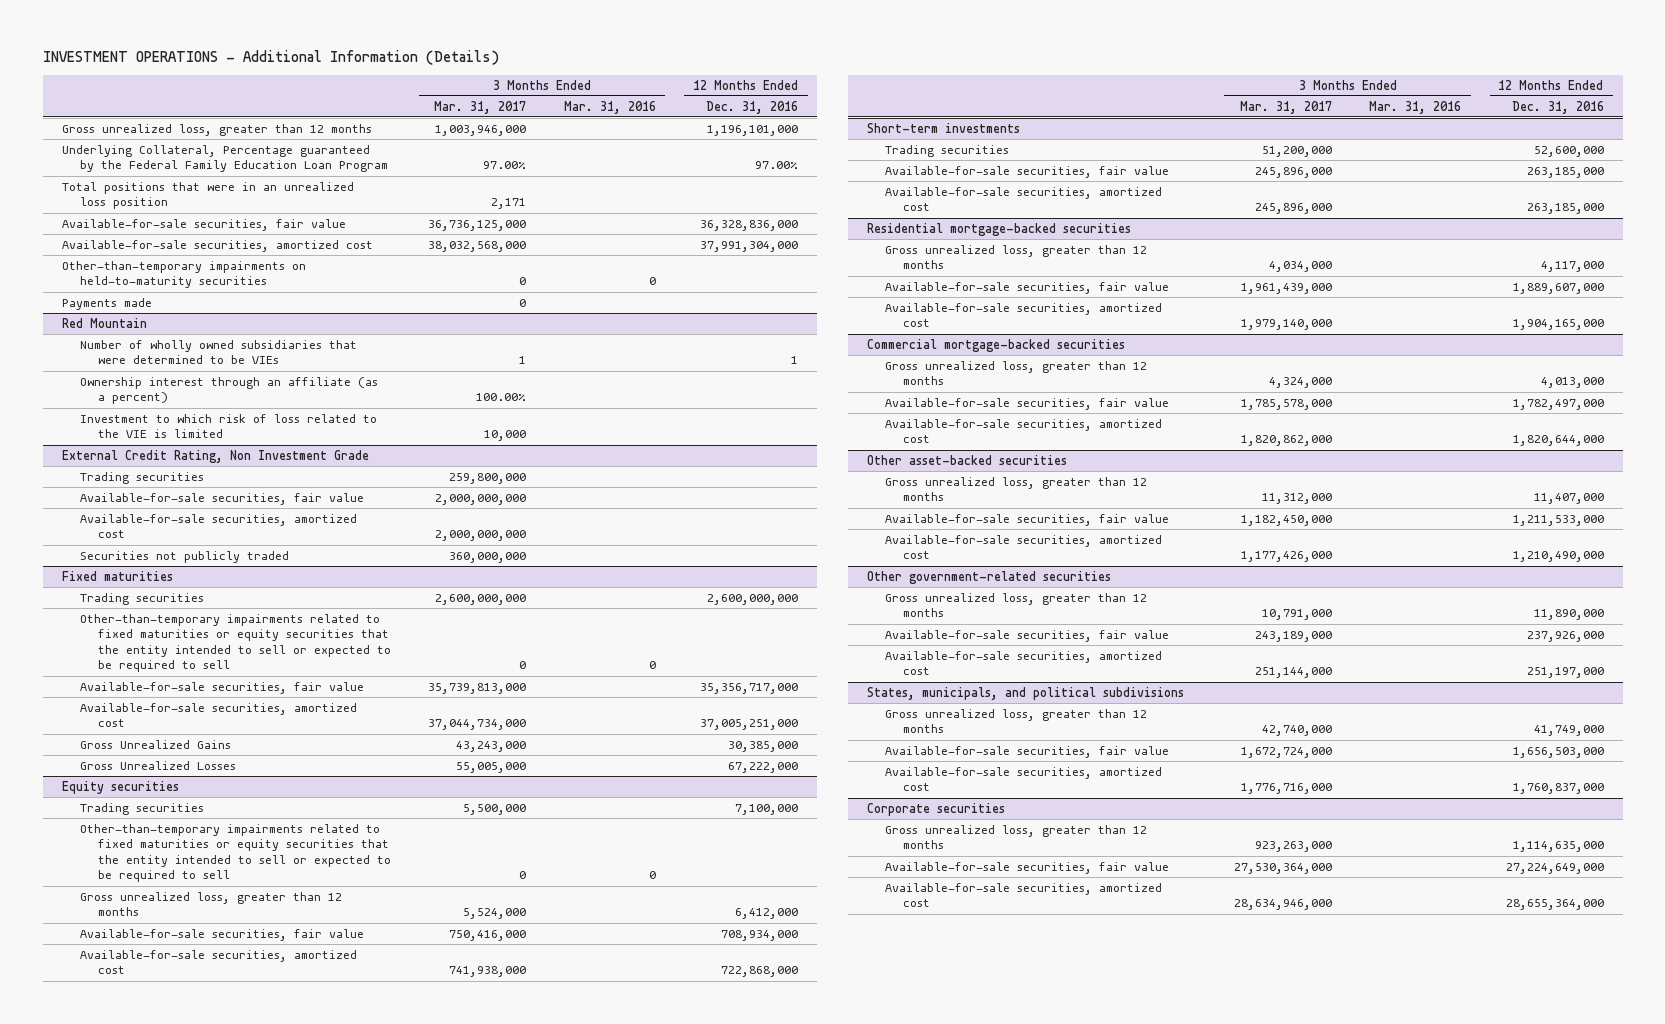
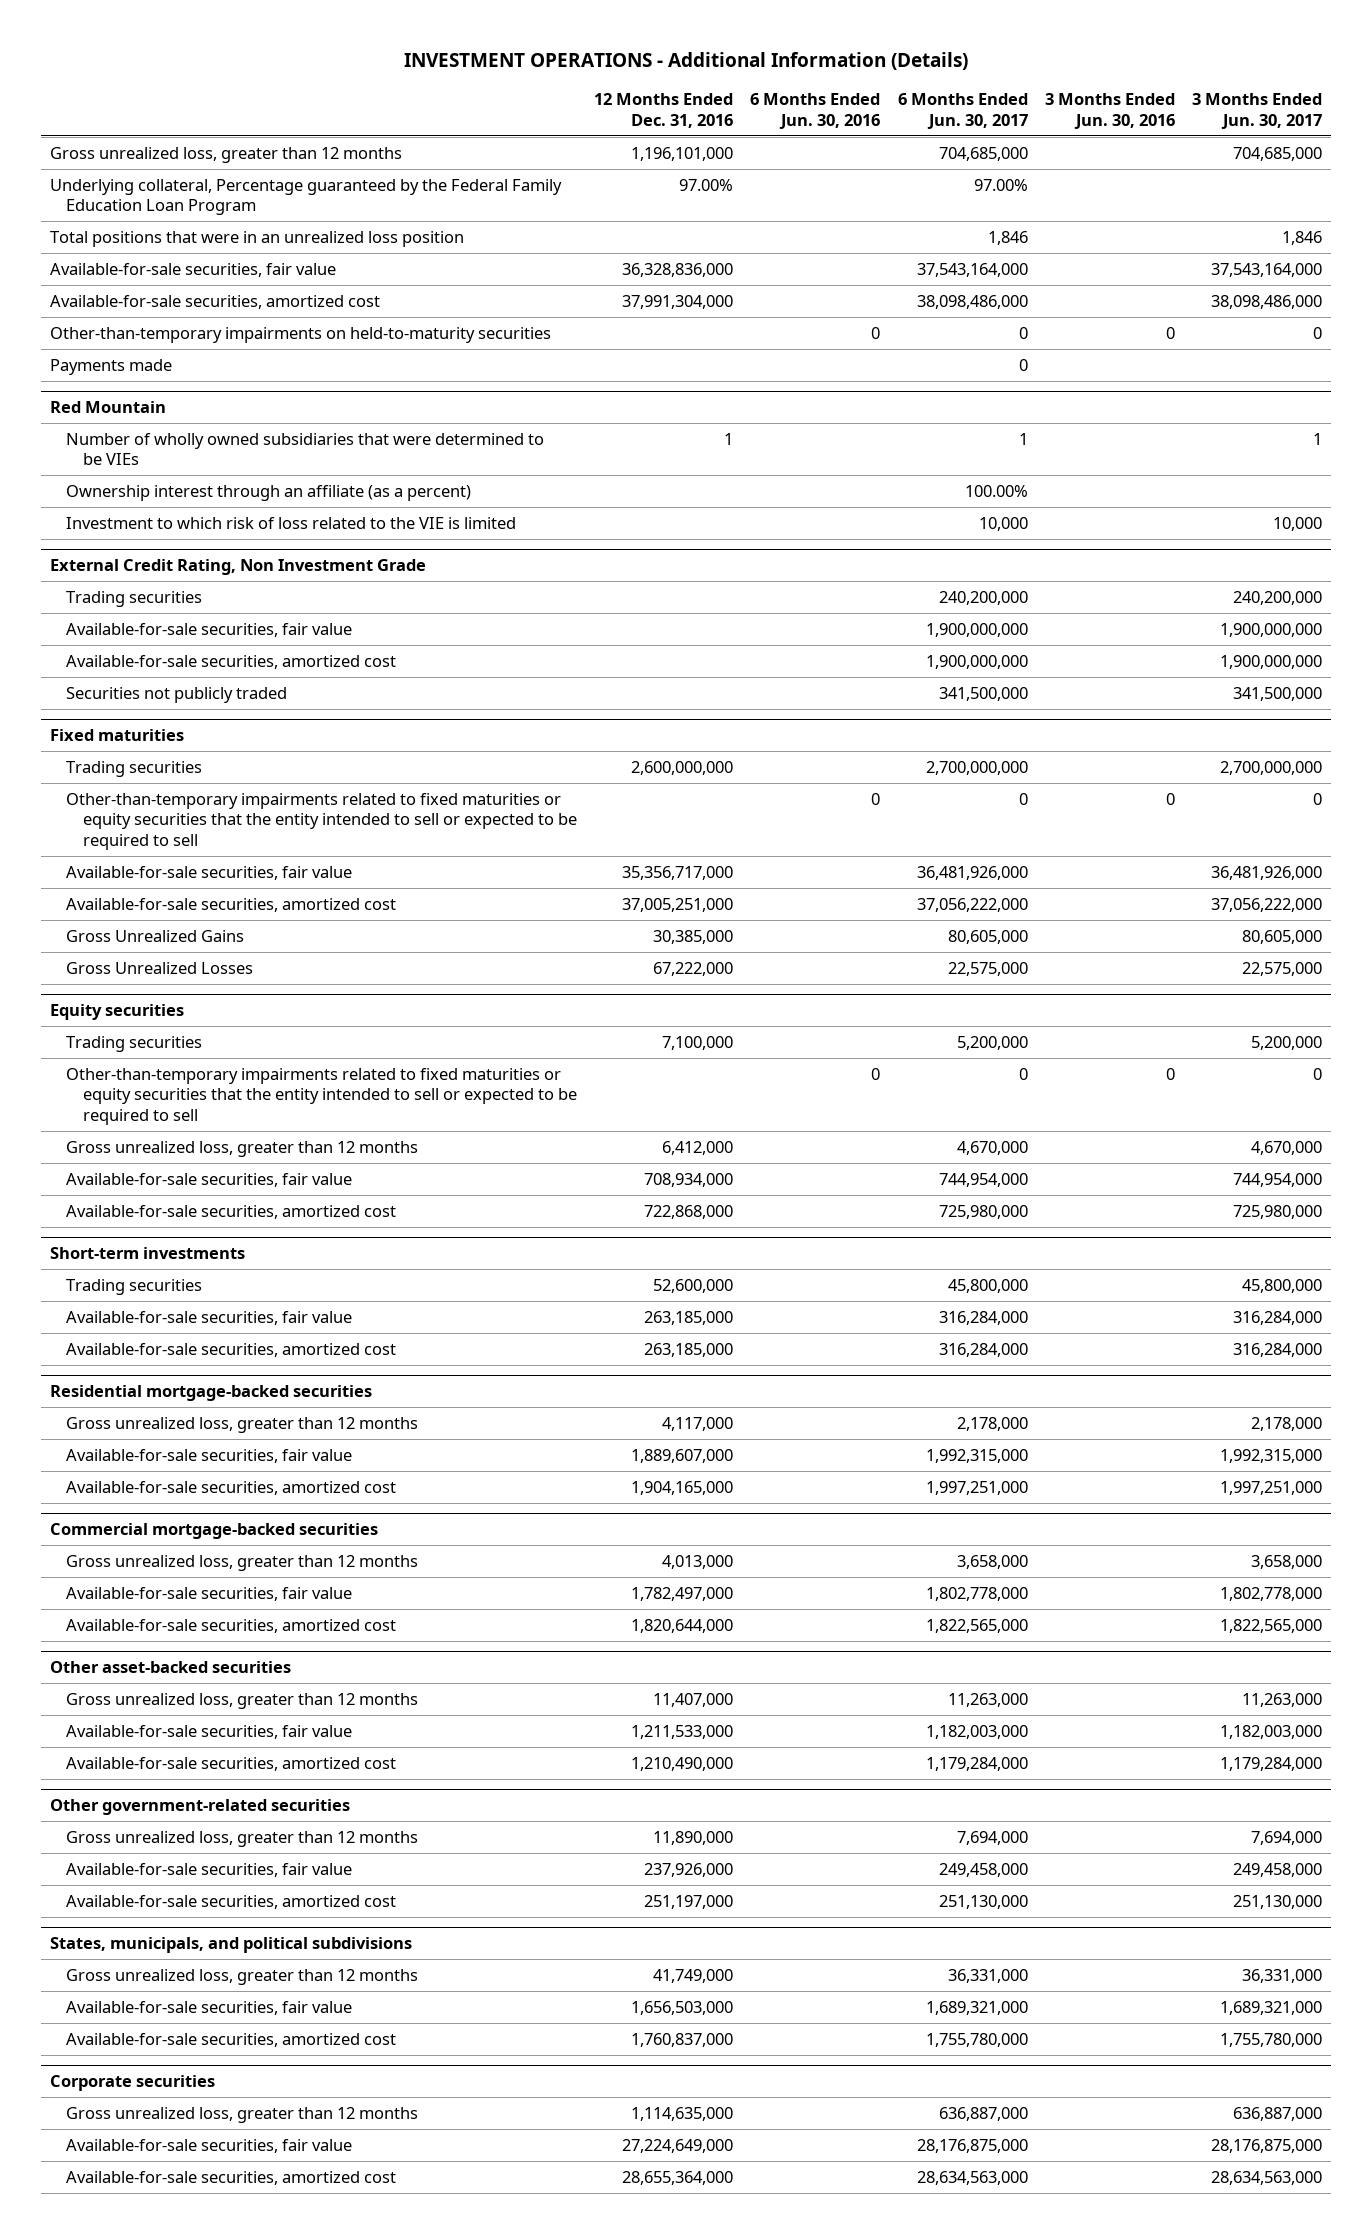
- | 3 Months Ended Mar. 31, 2017 | 3 Months Ended Mar. 31, 2016 | 12 Months Ended Dec. 31, 2016
+ | 12 Months Ended Dec. 31, 2016 | 6 Months Ended Jun. 30, 2016 | 6 Months Ended Jun. 30, 2017 | 3 Months Ended Jun. 30, 2016 | 3 Months Ended Jun. 30, 2017
- Underlying Collateral, Percentage guaranteed by the Federal Family Education Loan Program | 97.00% | | 97.00%
+ Underlying collateral, Percentage guaranteed by the Federal Family Education Loan Program | 97.00% | | 97.00% | |

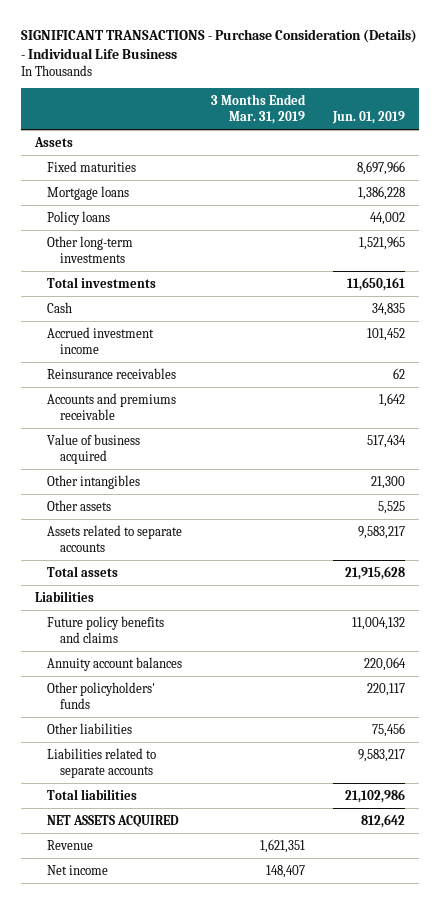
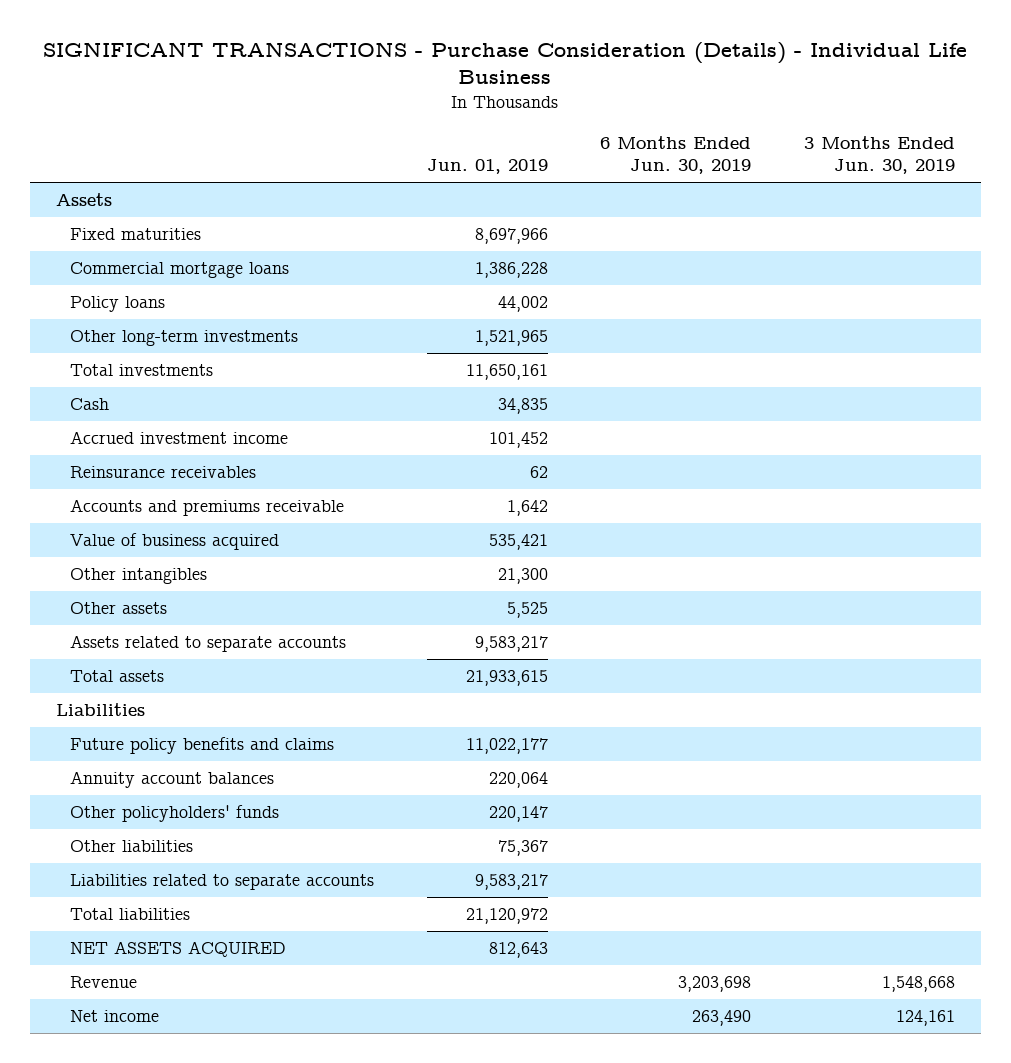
- | 3 Months Ended Mar. 31, 2019 | Jun. 01, 2019
+ | Jun. 01, 2019 | 6 Months Ended Jun. 30, 2019 | 3 Months Ended Jun. 30, 2019
- Mortgage loans | | 1,386,228
+ Commercial mortgage loans | 1,386,228 | |
- Value of business acquired | | 517,434
+ Value of business acquired | 535,421 | |
- Total assets | | 21,915,628
+ Total assets | 21,933,615 | |
- Future policy benefits and claims | | 11,004,132
+ Future policy benefits and claims | 11,022,177 | |
- Other policyholders' funds | | 220,117
- Other liabilities | | 75,456
+ Other policyholders' funds | 220,147 | |
+ Other liabilities | 75,367 | |
- Total liabilities | | 21,102,986
- NET ASSETS ACQUIRED | | 812,642
+ Total liabilities | 21,120,972 | |
+ NET ASSETS ACQUIRED | 812,643 | |

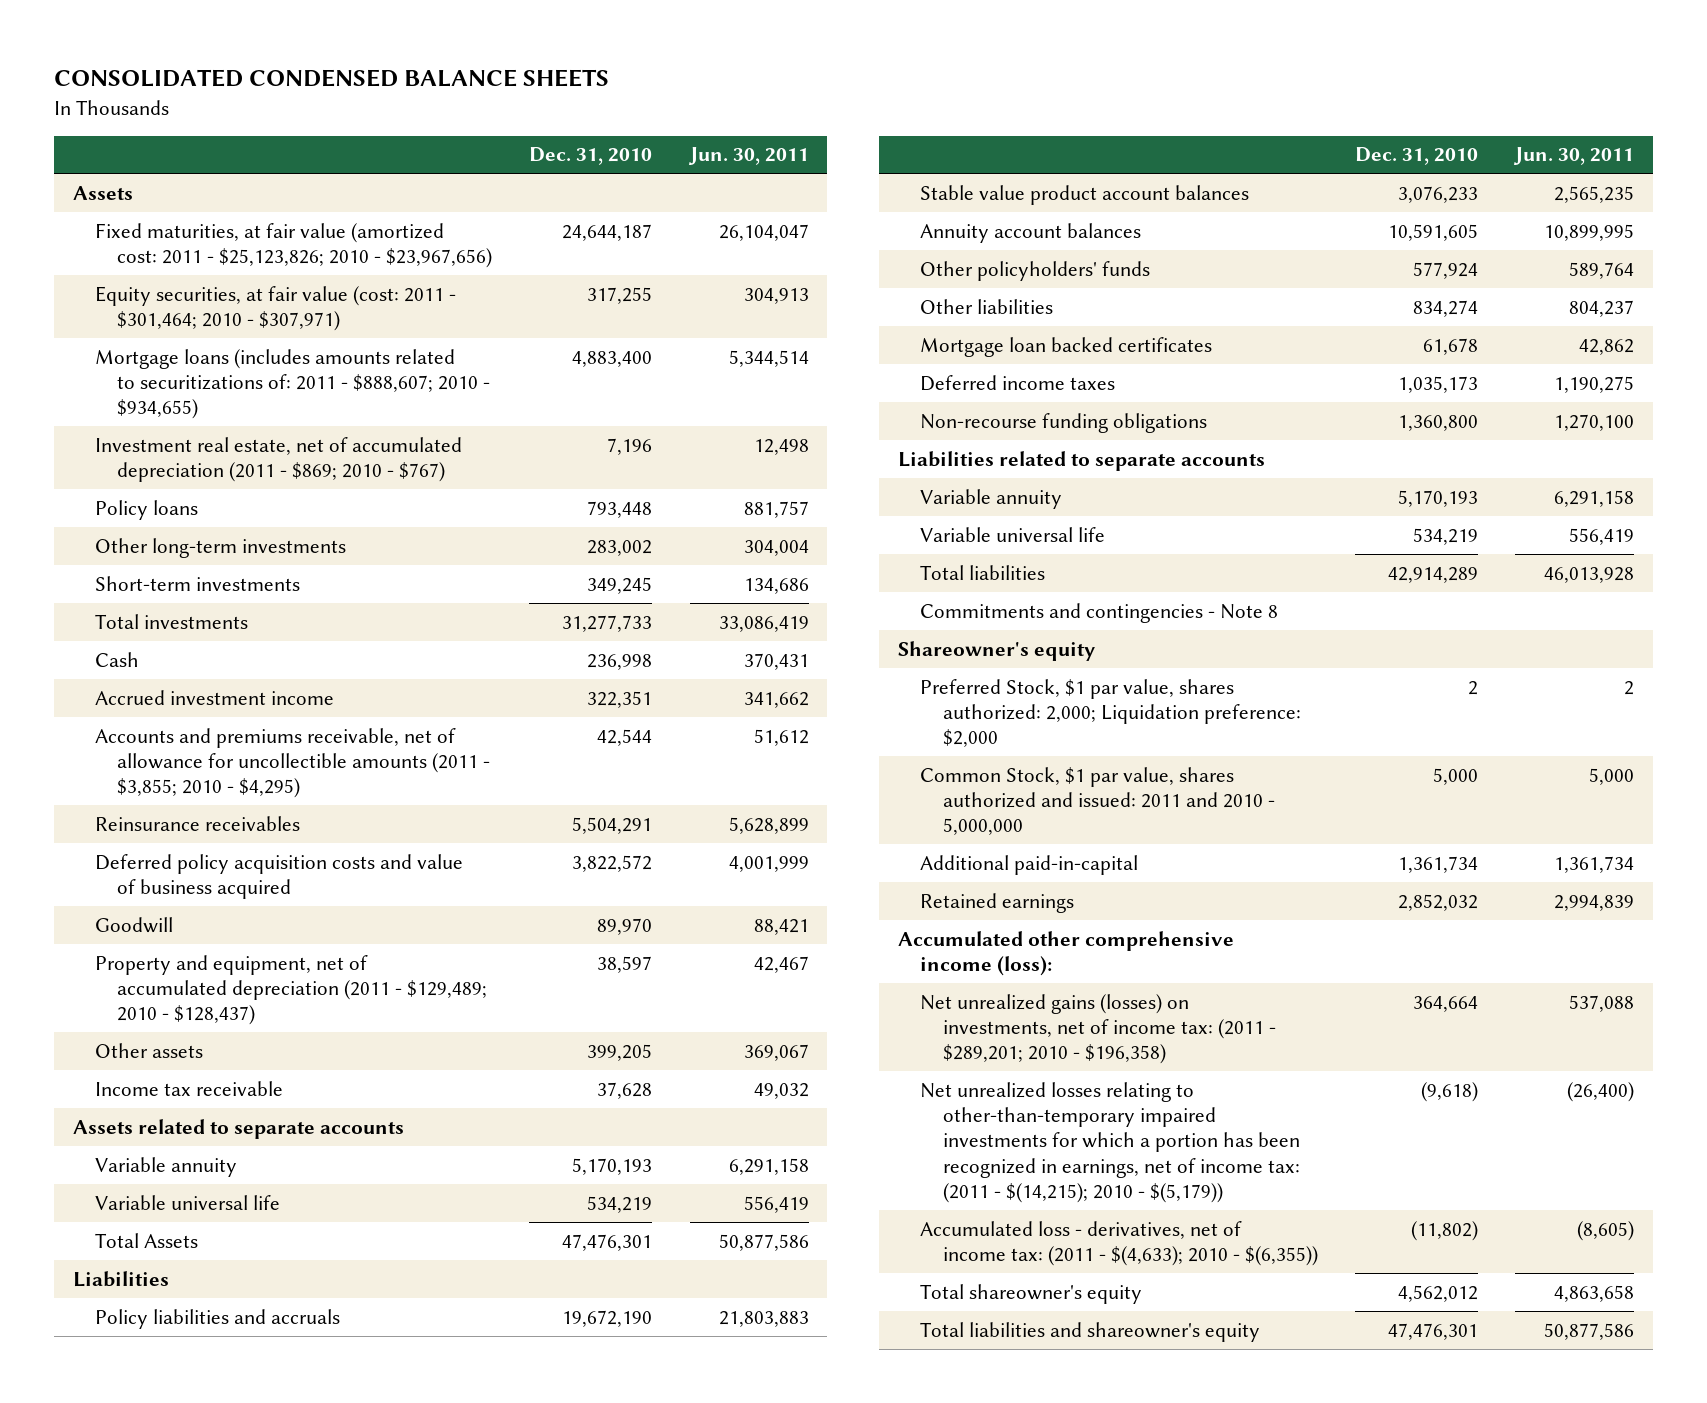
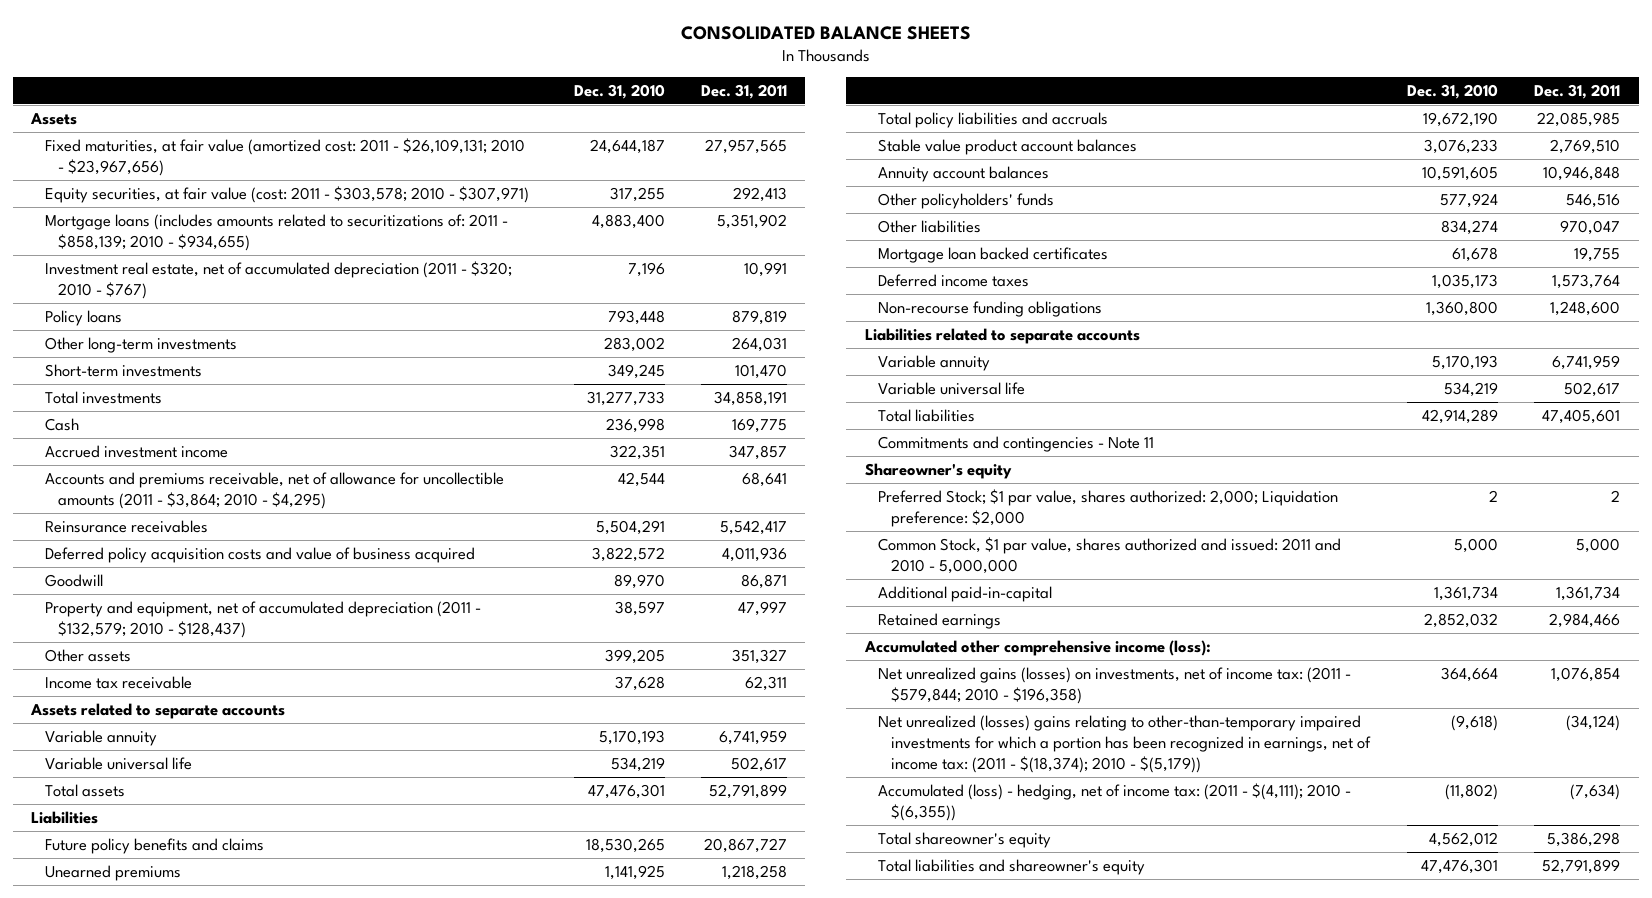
- CONSOLIDATED CONDENSED BALANCE SHEETS
+ CONSOLIDATED BALANCE SHEETS
- | Dec. 31, 2010 | Jun. 30, 2011
+ | Dec. 31, 2010 | Dec. 31, 2011
- Fixed maturities, at fair value (amortized cost: 2011 - $25,123,826; 2010 - $23,967,656) | 24,644,187 | 26,104,047
- Equity securities, at fair value (cost: 2011 - $301,464; 2010 - $307,971) | 317,255 | 304,913
- Mortgage loans (includes amounts related to securitizations of: 2011 - $888,607; 2010 - $934,655) | 4,883,400 | 5,344,514
- Investment real estate, net of accumulated depreciation (2011 - $869; 2010 - $767) | 7,196 | 12,498
+ Fixed maturities, at fair value (amortized cost: 2011 - $26,109,131; 2010 - $23,967,656) | 24,644,187 | 27,957,565
+ Equity securities, at fair value (cost: 2011 - $303,578; 2010 - $307,971) | 317,255 | 292,413
+ Mortgage loans (includes amounts related to securitizations of: 2011 - $858,139; 2010 - $934,655) | 4,883,400 | 5,351,902
+ Investment real estate, net of accumulated depreciation (2011 - $320; 2010 - $767) | 7,196 | 10,991
- Accounts and premiums receivable, net of allowance for uncollectible amounts (2011 - $3,855; 2010 - $4,295) | 42,544 | 51,612
+ Accounts and premiums receivable, net of allowance for uncollectible amounts (2011 - $3,864; 2010 - $4,295) | 42,544 | 68,641
- Property and equipment, net of accumulated depreciation (2011 - $129,489; 2010 - $128,437) | 38,597 | 42,467
+ Property and equipment, net of accumulated depreciation (2011 - $132,579; 2010 - $128,437) | 38,597 | 47,997
- Total Assets | 47,476,301 | 50,877,586
+ Total assets | 47,476,301 | 52,791,899
- Policy liabilities and accruals | 19,672,190 | 21,803,883
+ Future policy benefits and claims | 18,530,265 | 20,867,727
+ Unearned premiums | 1,141,925 | 1,218,258
+ Total policy liabilities and accruals | 19,672,190 | 22,085,985
- Commitments and contingencies - Note 8
+ Commitments and contingencies - Note 11
- Preferred Stock, $1 par value, shares authorized: 2,000; Liquidation preference: $2,000 | 2 | 2
+ Preferred Stock; $1 par value, shares authorized: 2,000; Liquidation preference: $2,000 | 2 | 2
- Net unrealized gains (losses) on investments, net of income tax: (2011 - $289,201; 2010 - $196,358) | 364,664 | 537,088
- Net unrealized losses relating to other-than-temporary impaired investments for which a portion has been recognized in earnings, net of income tax: (2011 - $(14,215); 2010 - $(5,179)) | (9,618) | (26,400)
- Accumulated loss - derivatives, net of income tax: (2011 - $(4,633); 2010 - $(6,355)) | (11,802) | (8,605)
+ Net unrealized gains (losses) on investments, net of income tax: (2011 - $579,844; 2010 - $196,358) | 364,664 | 1,076,854
+ Net unrealized (losses) gains relating to other-than-temporary impaired investments for which a portion has been recognized in earnings, net of income tax: (2011 - $(18,374); 2010 - $(5,179)) | (9,618) | (34,124)
+ Accumulated (loss) - hedging, net of income tax: (2011 - $(4,111); 2010 - $(6,355)) | (11,802) | (7,634)

